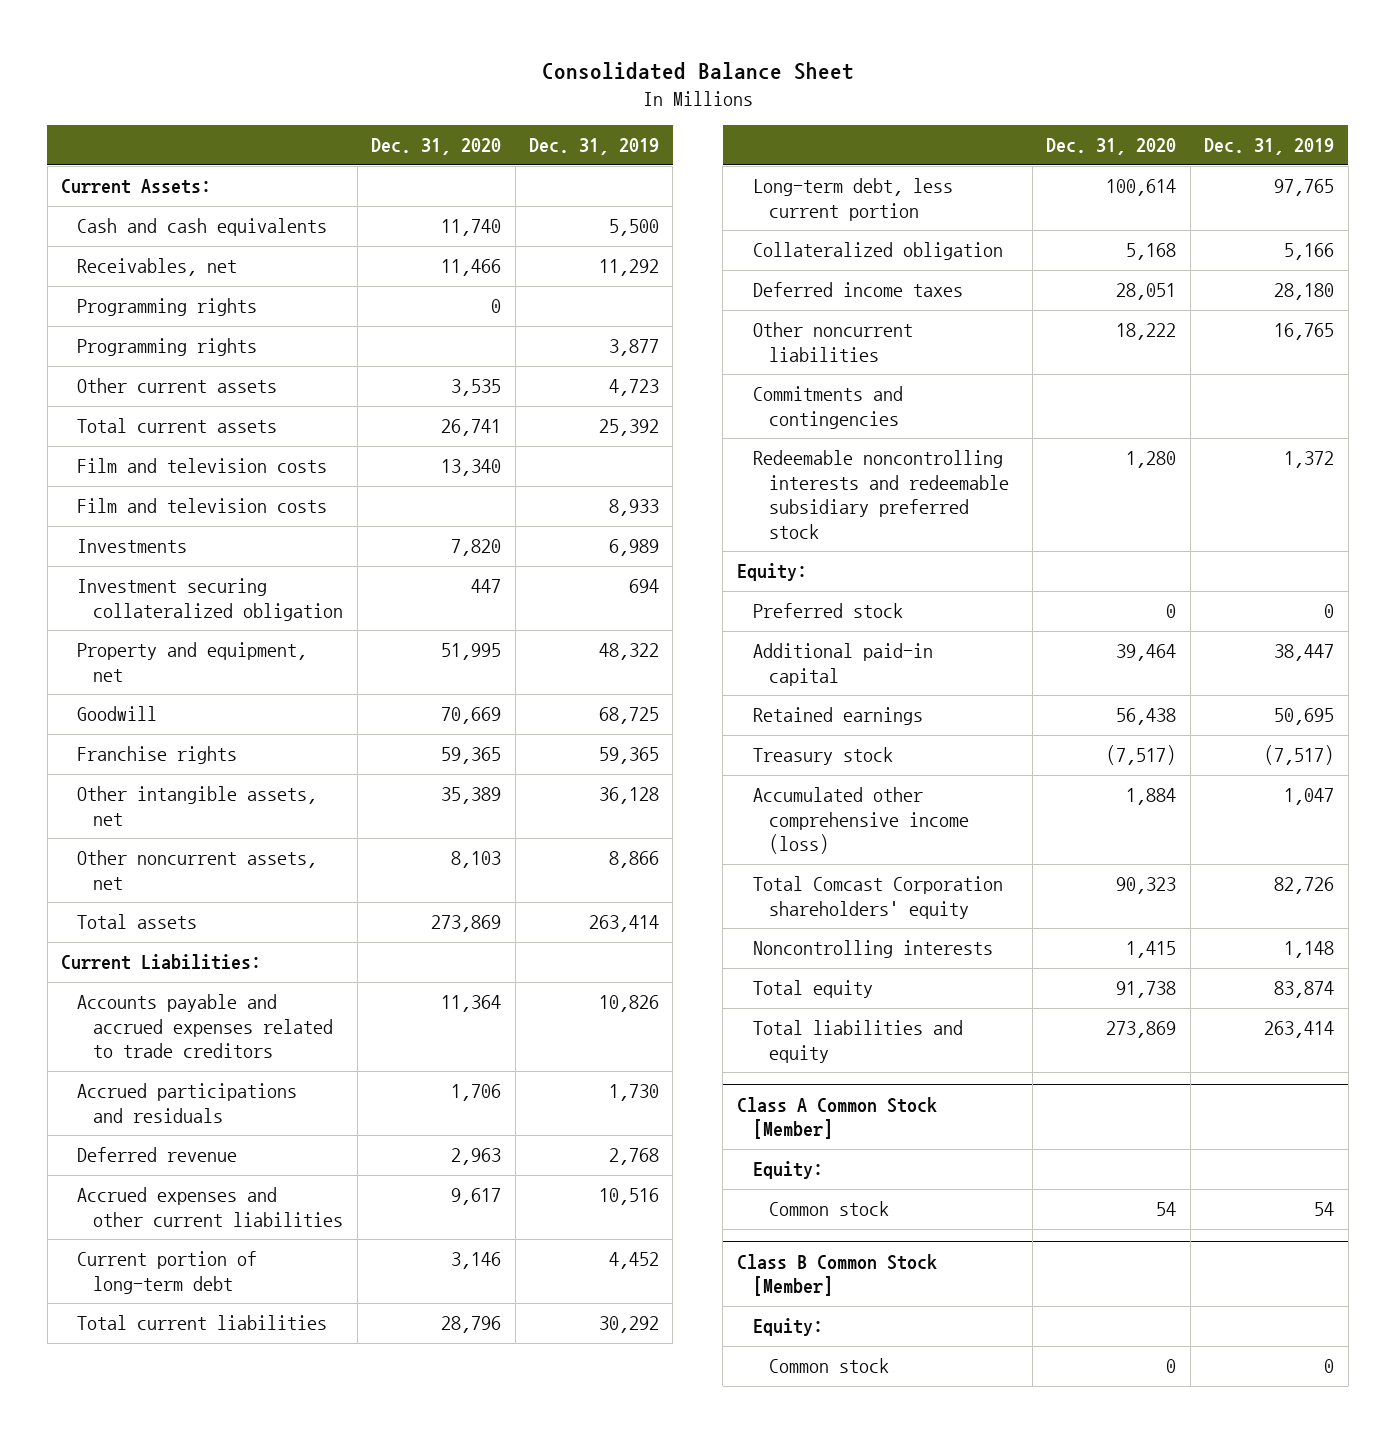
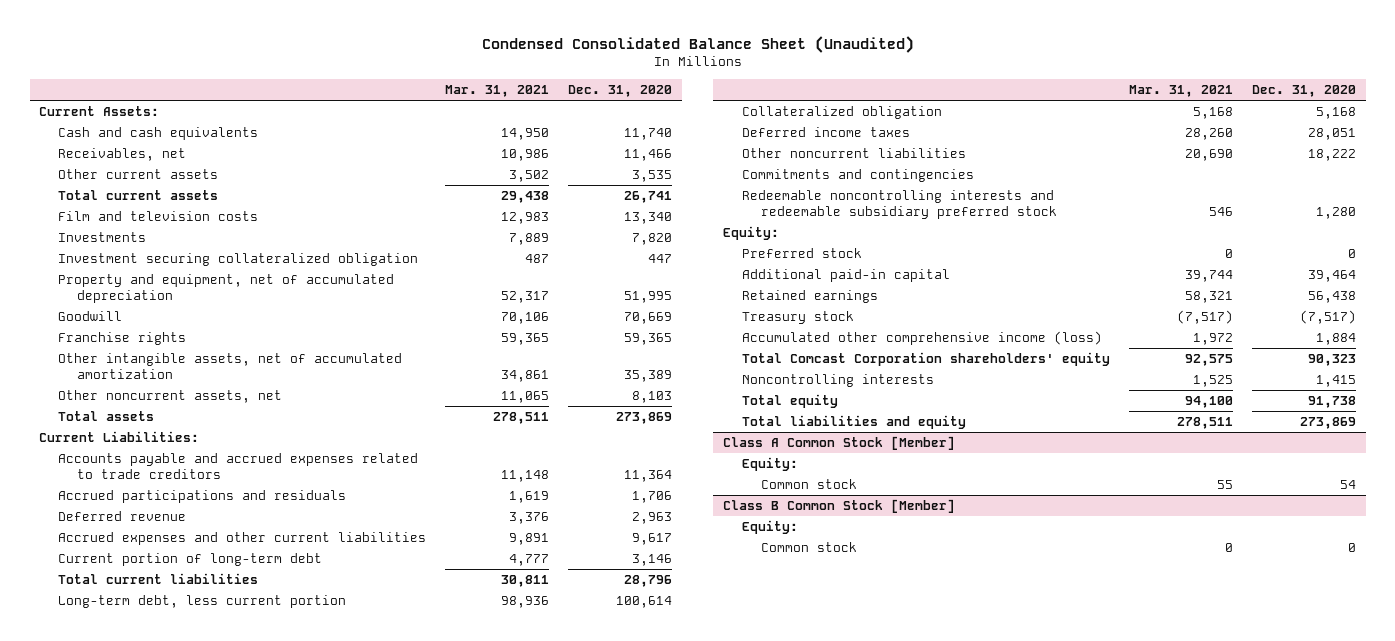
- Consolidated Balance Sheet
+ Condensed Consolidated Balance Sheet (Unaudited)
- | Dec. 31, 2020 | Dec. 31, 2019
+ | Mar. 31, 2021 | Dec. 31, 2020
- Programming rights | 0 |
- Programming rights | | 3,877
- Film and television costs | | 8,933
- Property and equipment, net | 51,995 | 48,322
+ Property and equipment, net of accumulated depreciation | 52,317 | 51,995
- Other intangible assets, net | 35,389 | 36,128
+ Other intangible assets, net of accumulated amortization | 34,861 | 35,389

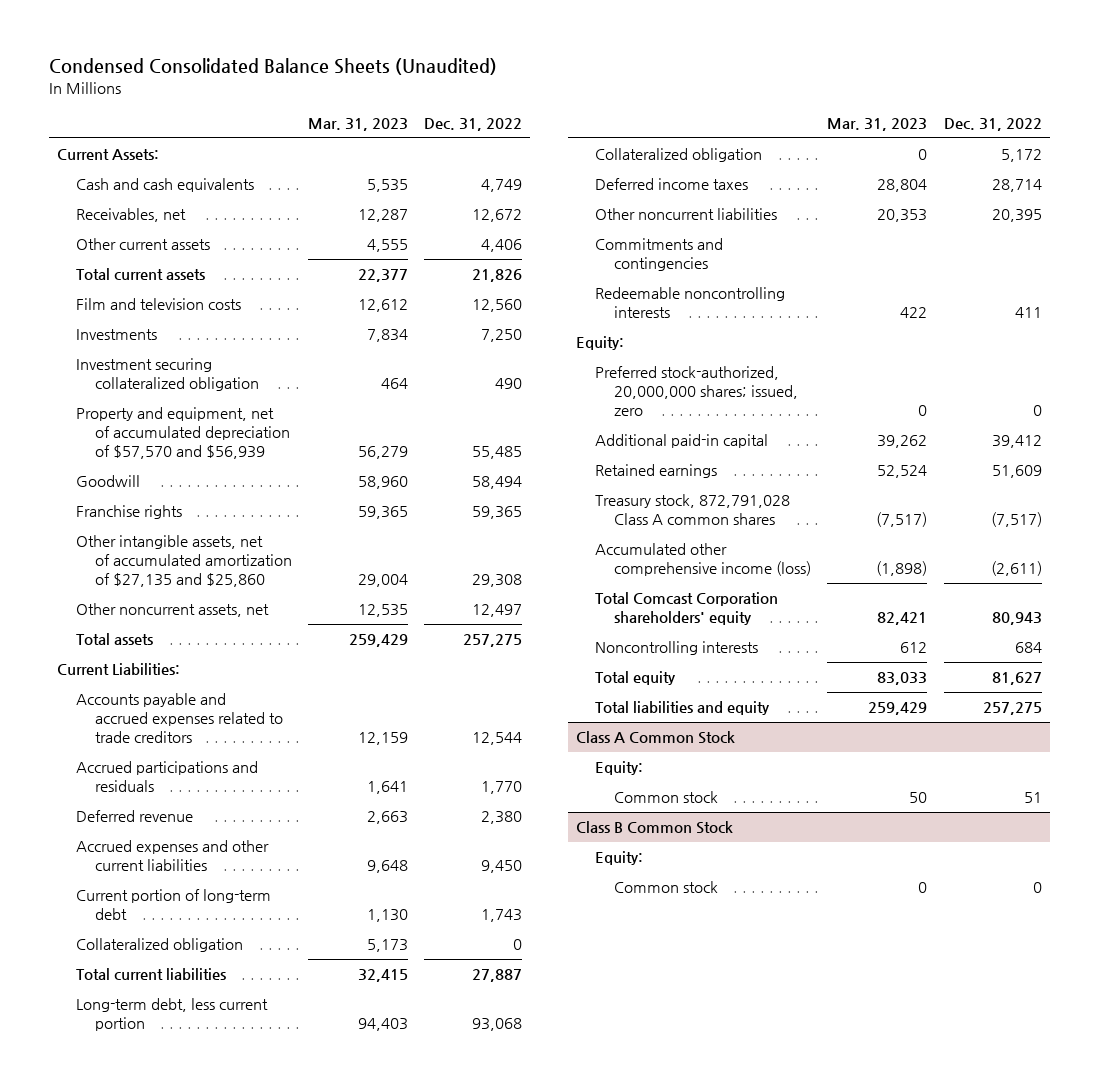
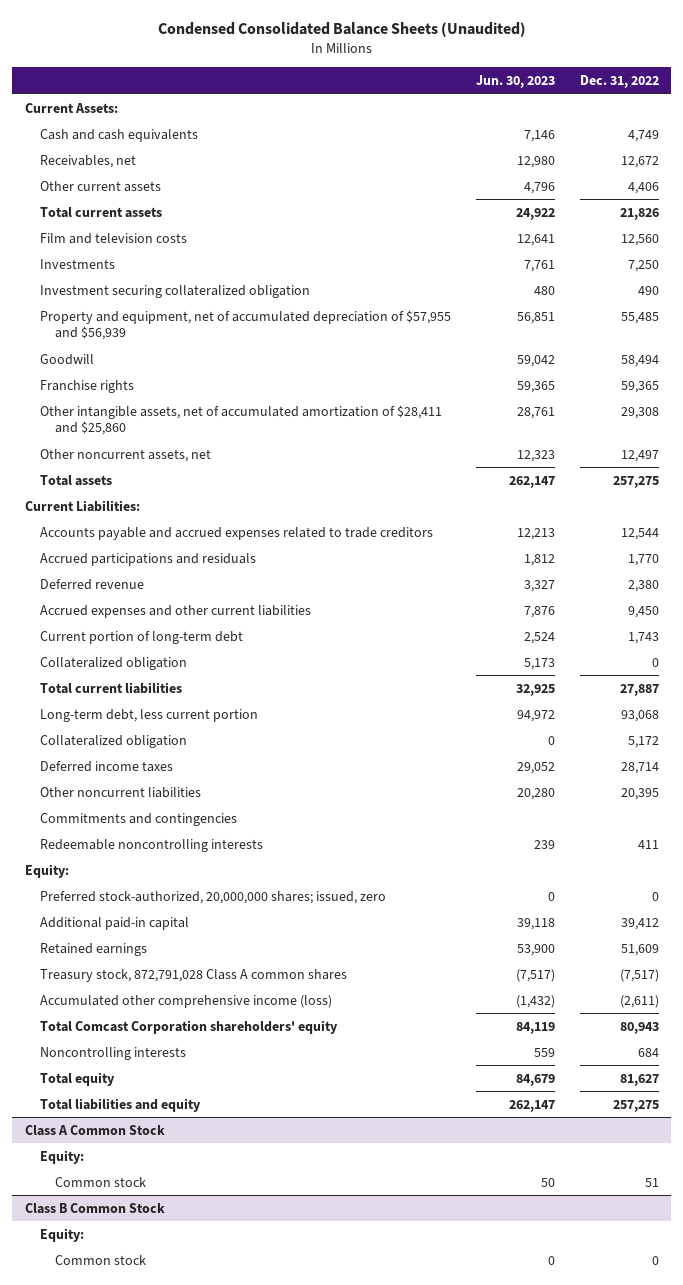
- | Mar. 31, 2023 | Dec. 31, 2022
+ | Jun. 30, 2023 | Dec. 31, 2022
- Property and equipment, net of accumulated depreciation of $57,570 and $56,939 | 56,279 | 55,485
+ Property and equipment, net of accumulated depreciation of $57,955 and $56,939 | 56,851 | 55,485
- Other intangible assets, net of accumulated amortization of $27,135 and $25,860 | 29,004 | 29,308
+ Other intangible assets, net of accumulated amortization of $28,411 and $25,860 | 28,761 | 29,308

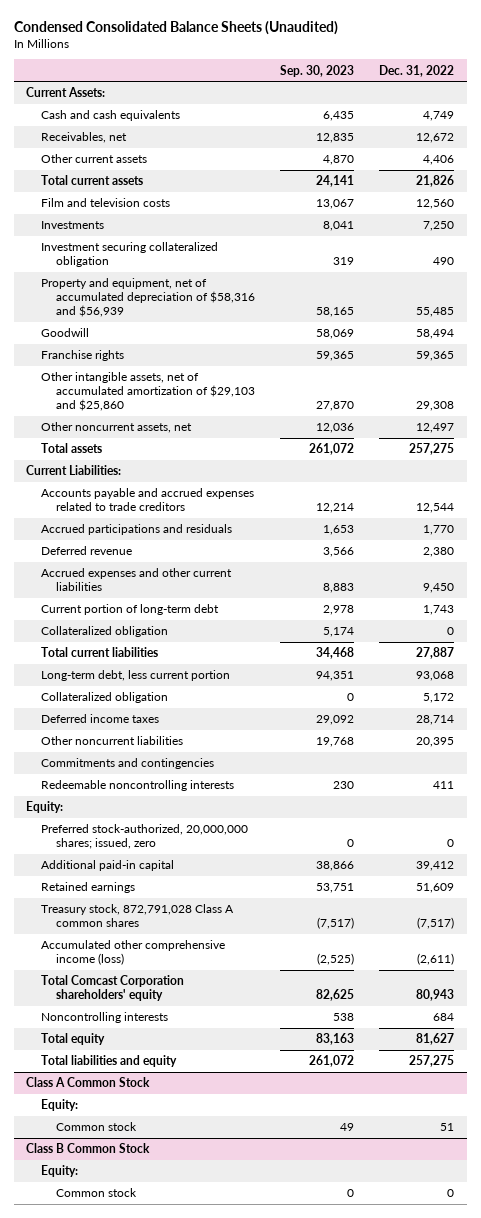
- | Jun. 30, 2023 | Dec. 31, 2022
+ | Sep. 30, 2023 | Dec. 31, 2022
- Property and equipment, net of accumulated depreciation of $57,955 and $56,939 | 56,851 | 55,485
+ Property and equipment, net of accumulated depreciation of $58,316 and $56,939 | 58,165 | 55,485
- Other intangible assets, net of accumulated amortization of $28,411 and $25,860 | 28,761 | 29,308
+ Other intangible assets, net of accumulated amortization of $29,103 and $25,860 | 27,870 | 29,308

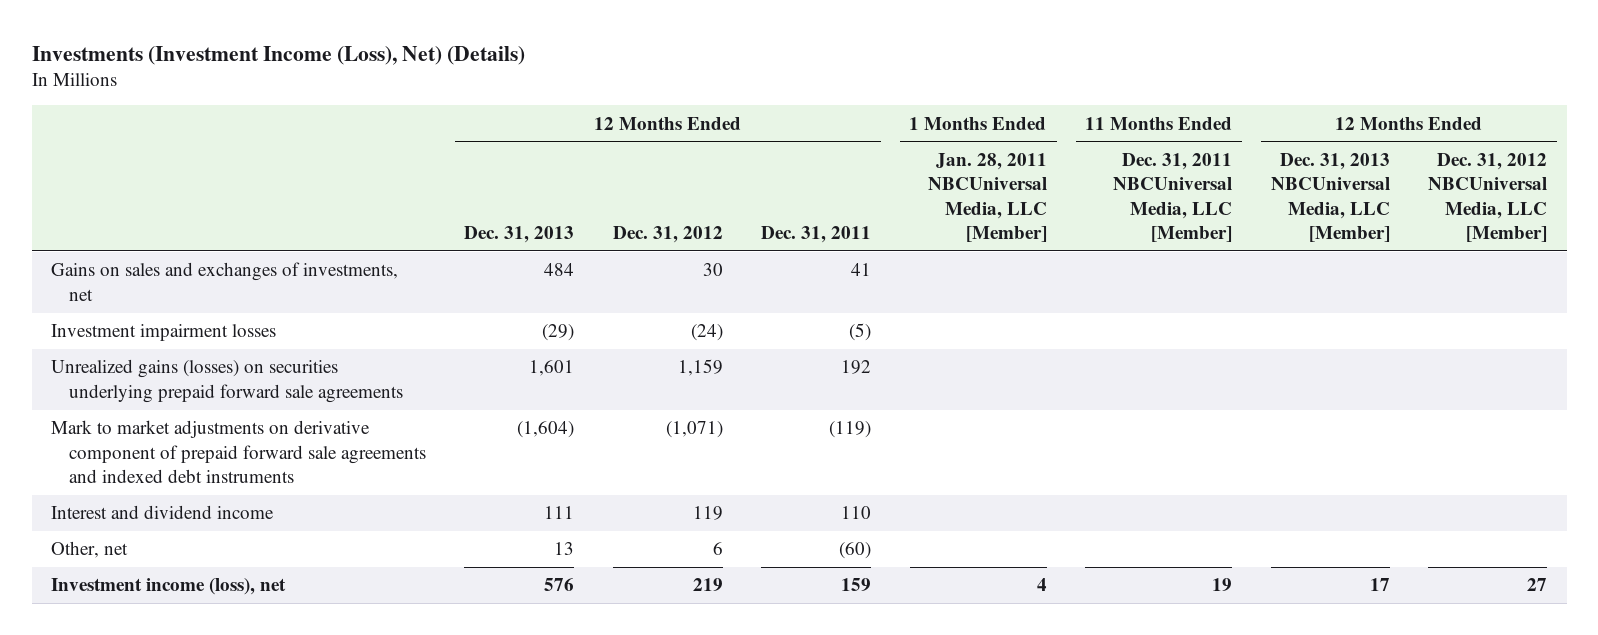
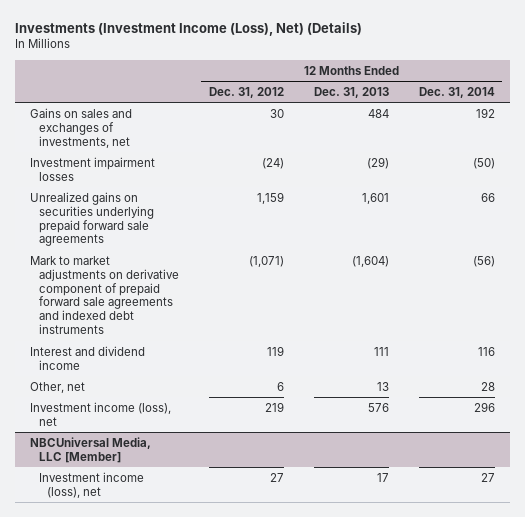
- | 12 Months Ended Dec. 31, 2013 | 12 Months Ended Dec. 31, 2012 | 12 Months Ended Dec. 31, 2011 | 1 Months Ended Jan. 28, 2011 NBCUniversal Media, LLC [Member] | 11 Months Ended Dec. 31, 2011 NBCUniversal Media, LLC [Member] | 12 Months Ended Dec. 31, 2013 NBCUniversal Media, LLC [Member] | 12 Months Ended Dec. 31, 2012 NBCUniversal Media, LLC [Member]
+ | 12 Months Ended Dec. 31, 2012 | 12 Months Ended Dec. 31, 2013 | 12 Months Ended Dec. 31, 2014
- Unrealized gains (losses) on securities underlying prepaid forward sale agreements | 1,601 | 1,159 | 192 | | | |
+ Unrealized gains on securities underlying prepaid forward sale agreements | 1,159 | 1,601 | 66
+ NBCUniversal Media, LLC [Member]
+ Investment income (loss), net | 27 | 17 | 27

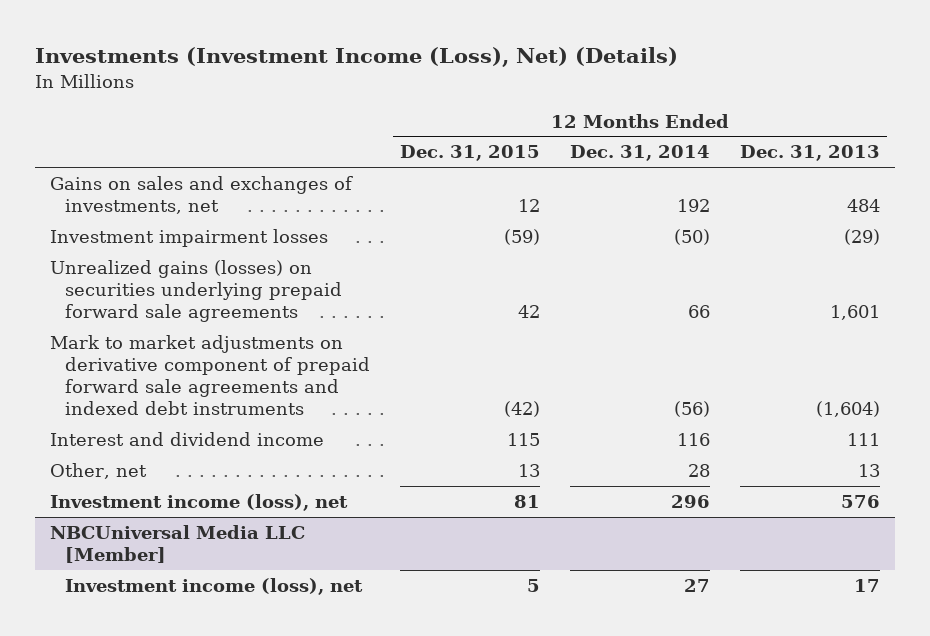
- | 12 Months Ended Dec. 31, 2012 | 12 Months Ended Dec. 31, 2013 | 12 Months Ended Dec. 31, 2014
+ | 12 Months Ended Dec. 31, 2015 | 12 Months Ended Dec. 31, 2014 | 12 Months Ended Dec. 31, 2013
- Unrealized gains on securities underlying prepaid forward sale agreements | 1,159 | 1,601 | 66
+ Unrealized gains (losses) on securities underlying prepaid forward sale agreements | 42 | 66 | 1,601
- NBCUniversal Media, LLC [Member]
+ NBCUniversal Media LLC [Member]

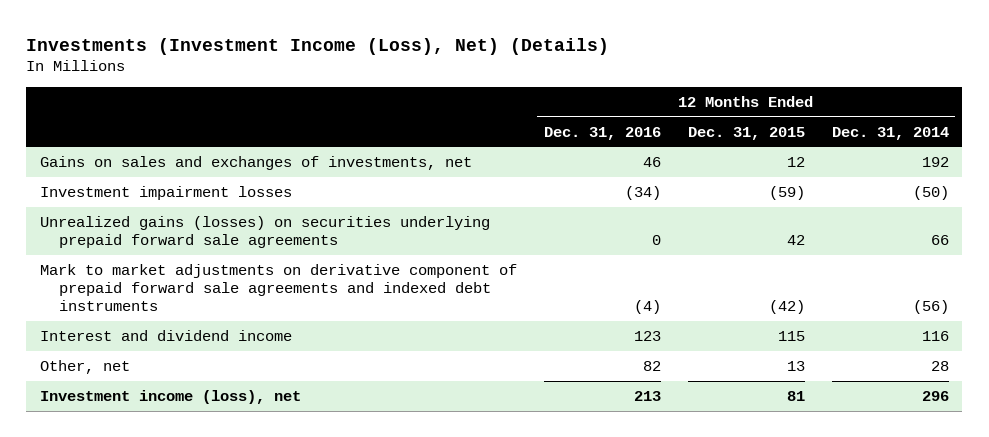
- | 12 Months Ended Dec. 31, 2015 | 12 Months Ended Dec. 31, 2014 | 12 Months Ended Dec. 31, 2013
+ | 12 Months Ended Dec. 31, 2016 | 12 Months Ended Dec. 31, 2015 | 12 Months Ended Dec. 31, 2014
- NBCUniversal Media LLC [Member]
- Investment income (loss), net | 5 | 27 | 17

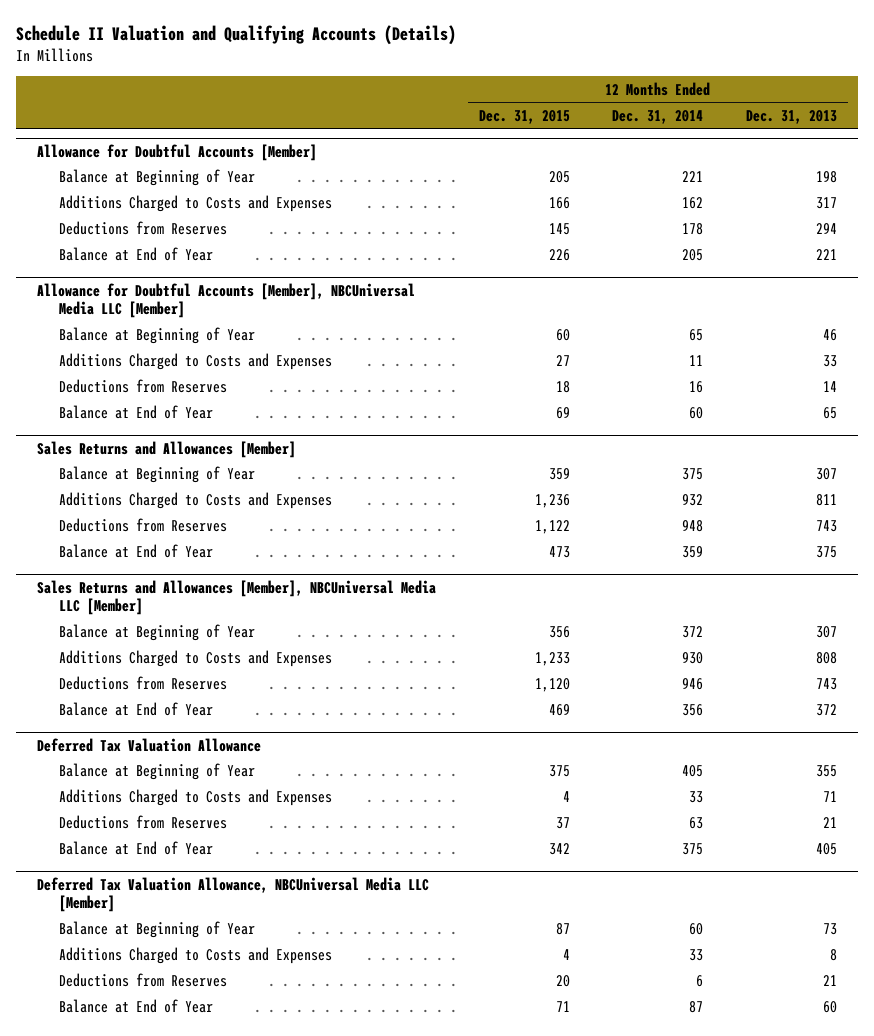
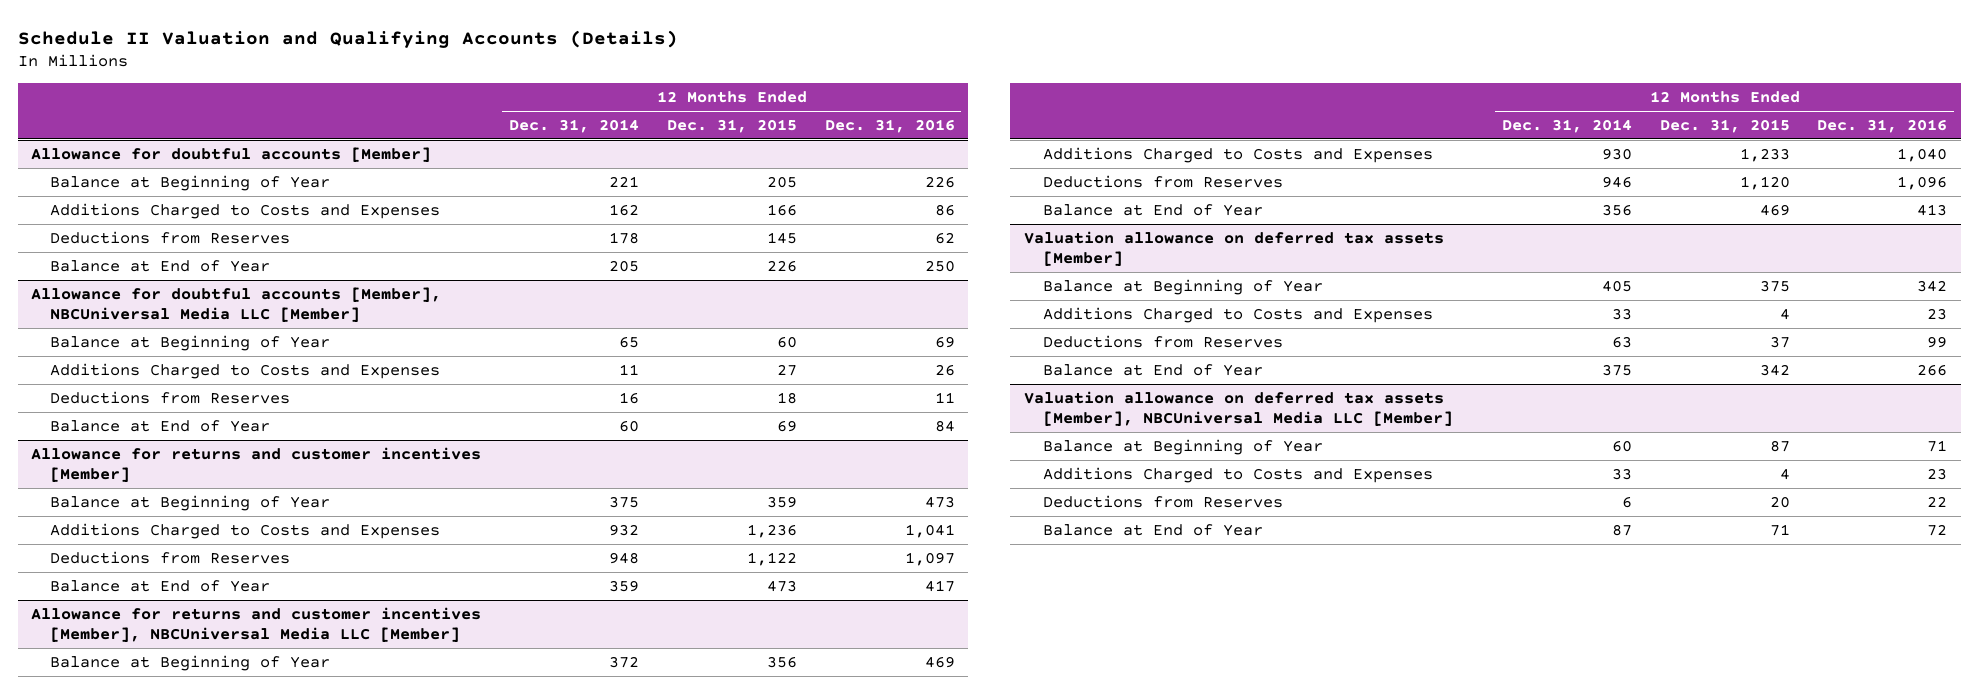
- | 12 Months Ended Dec. 31, 2015 | 12 Months Ended Dec. 31, 2014 | 12 Months Ended Dec. 31, 2013
+ | 12 Months Ended Dec. 31, 2014 | 12 Months Ended Dec. 31, 2015 | 12 Months Ended Dec. 31, 2016
- Allowance for Doubtful Accounts [Member]
+ Allowance for doubtful accounts [Member]
- Allowance for Doubtful Accounts [Member], NBCUniversal Media LLC [Member]
+ Allowance for doubtful accounts [Member], NBCUniversal Media LLC [Member]
- Sales Returns and Allowances [Member]
+ Allowance for returns and customer incentives [Member]
- Sales Returns and Allowances [Member], NBCUniversal Media LLC [Member]
+ Allowance for returns and customer incentives [Member], NBCUniversal Media LLC [Member]
- Deferred Tax Valuation Allowance
+ Valuation allowance on deferred tax assets [Member]
- Deferred Tax Valuation Allowance, NBCUniversal Media LLC [Member]
+ Valuation allowance on deferred tax assets [Member], NBCUniversal Media LLC [Member]

